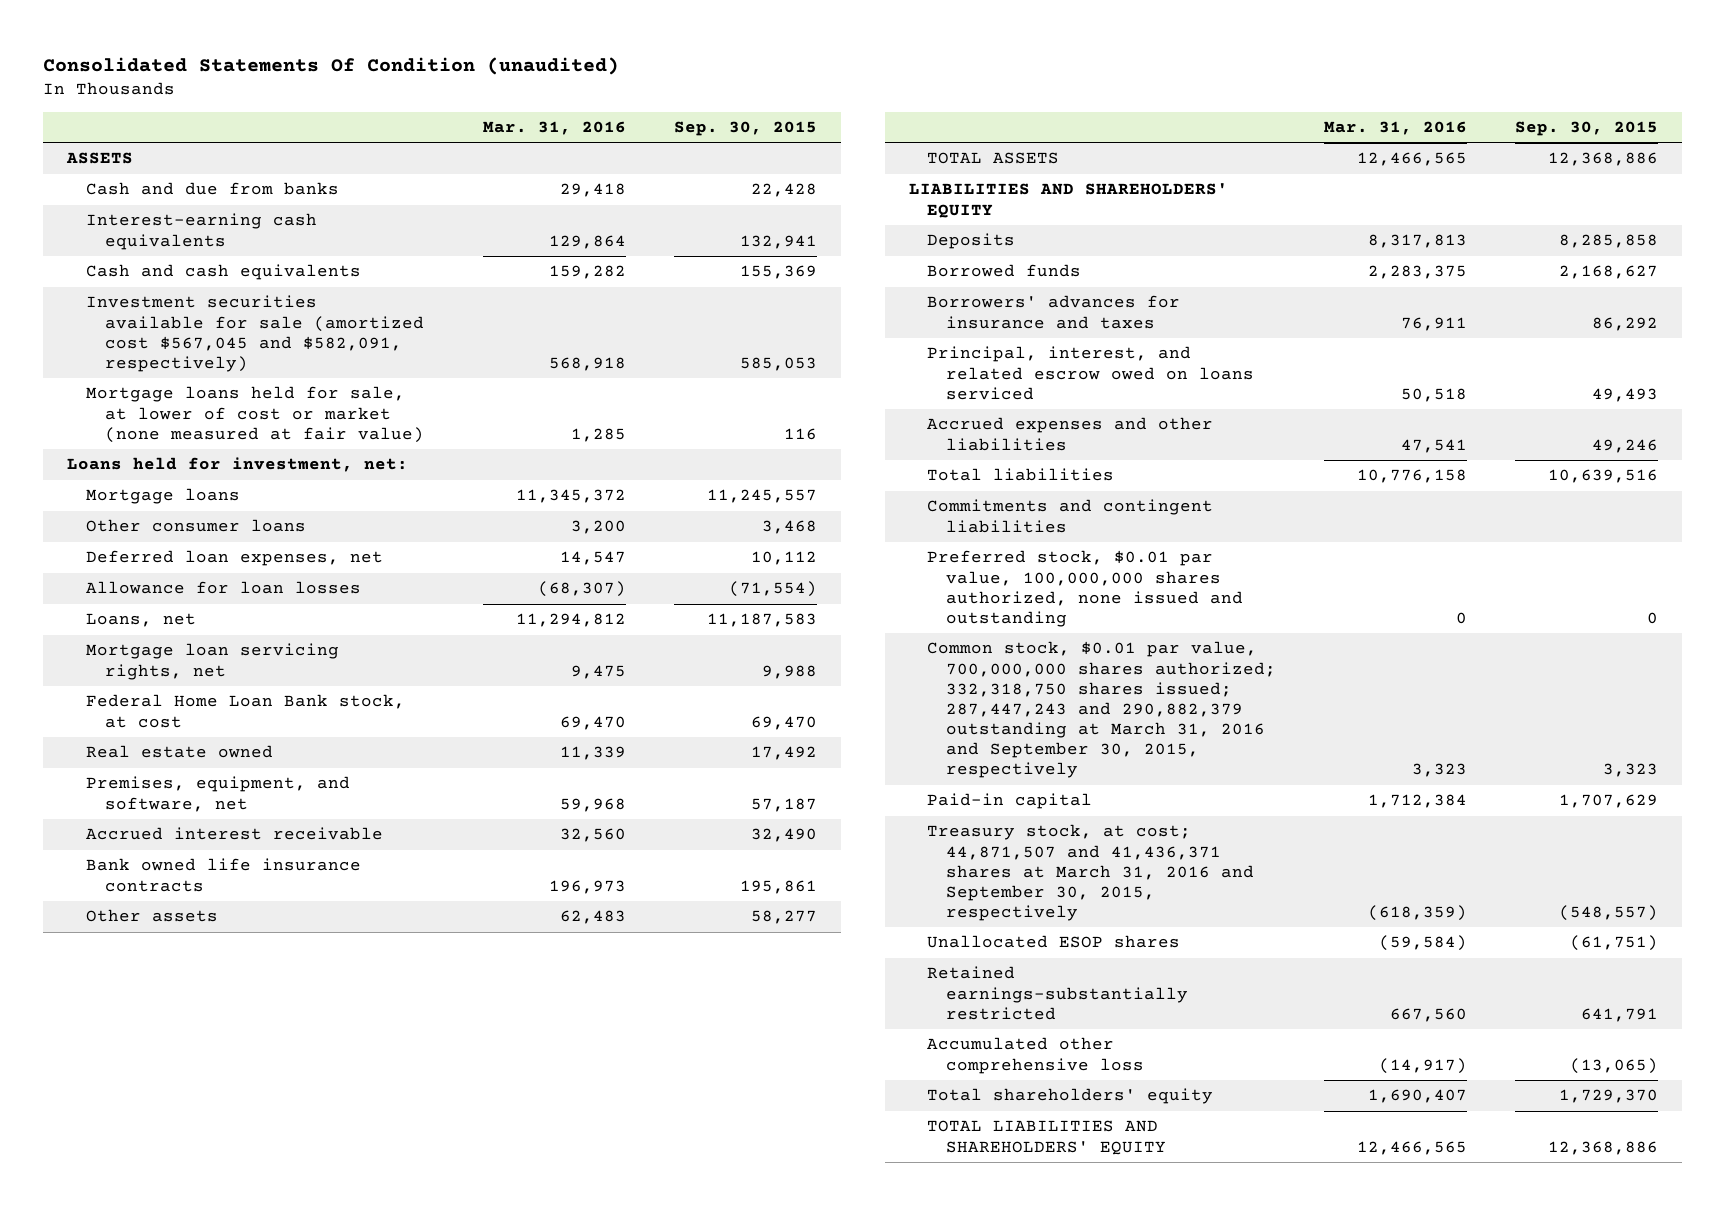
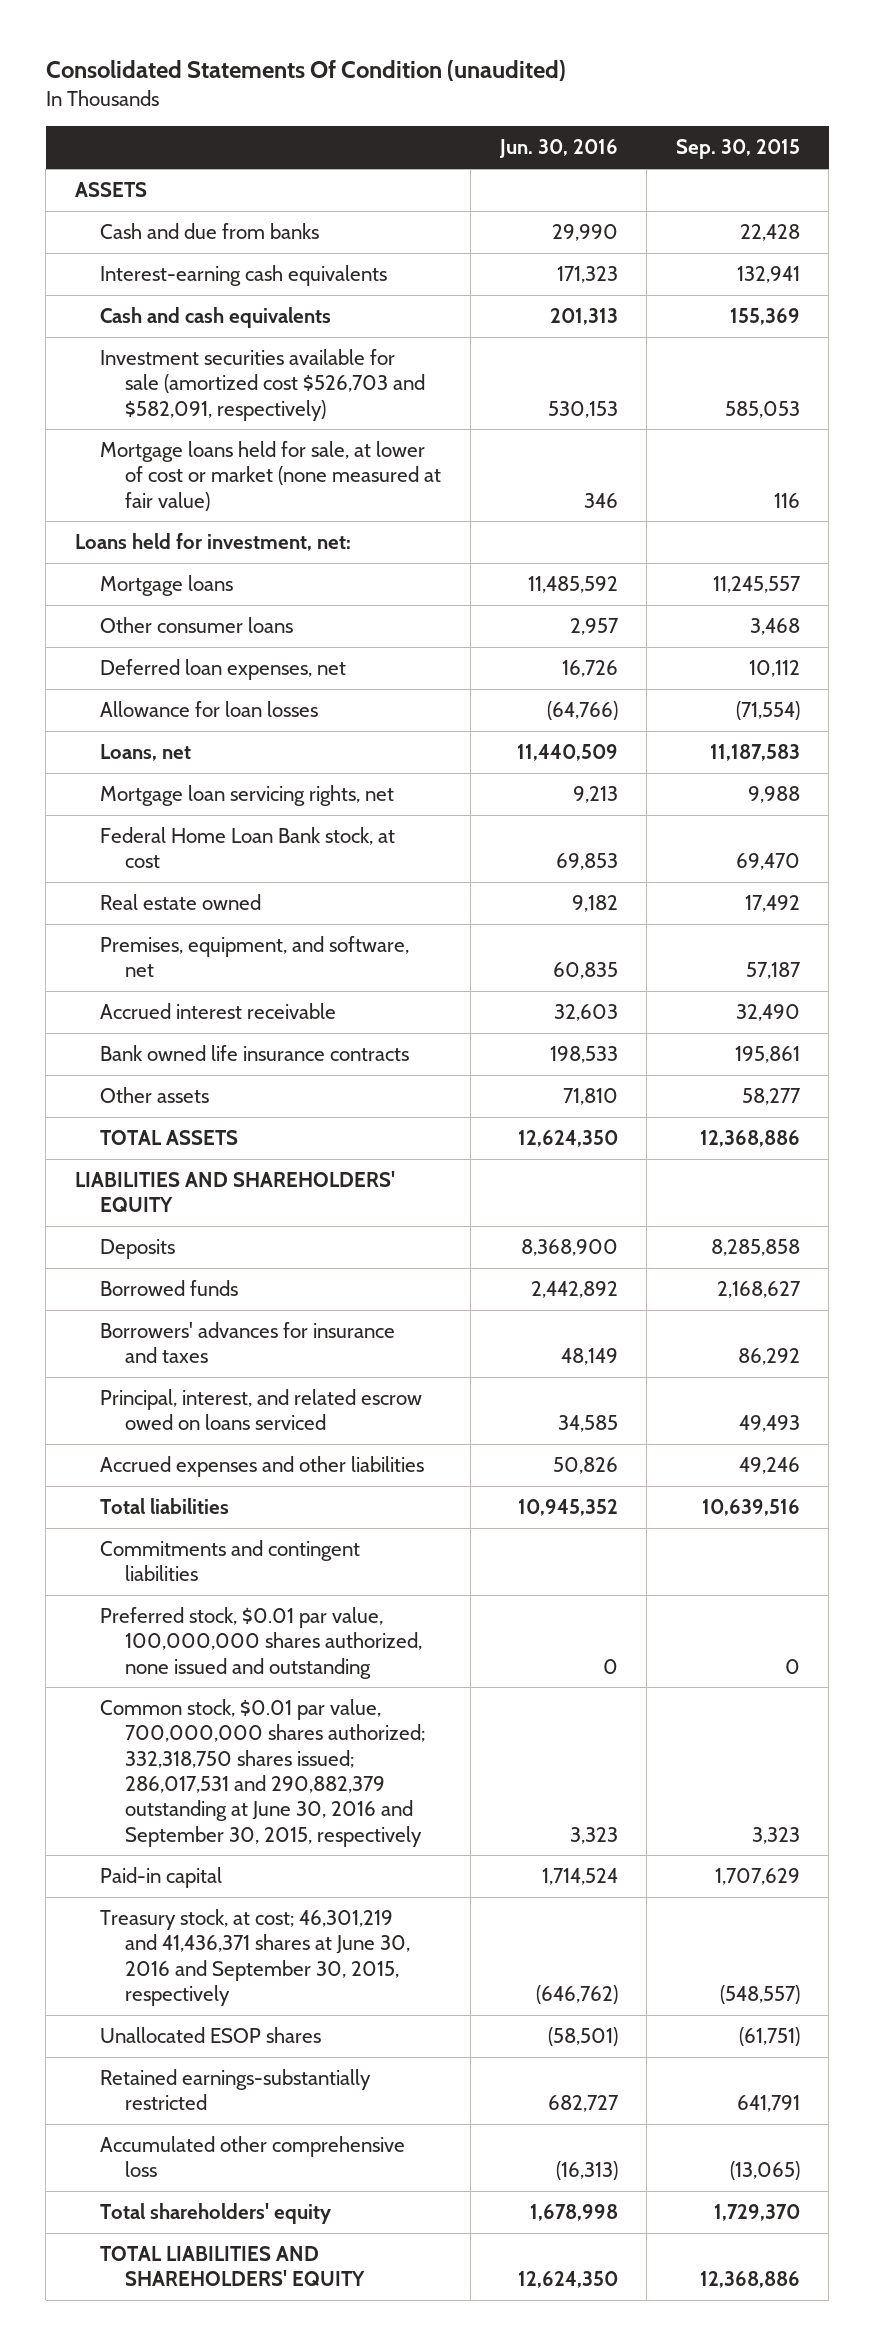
- | Mar. 31, 2016 | Sep. 30, 2015
+ | Jun. 30, 2016 | Sep. 30, 2015
- Investment securities available for sale (amortized cost $567,045 and $582,091, respectively) | 568,918 | 585,053
+ Investment securities available for sale (amortized cost $526,703 and $582,091, respectively) | 530,153 | 585,053
- Common stock, $0.01 par value, 700,000,000 shares authorized; 332,318,750 shares issued; 287,447,243 and 290,882,379 outstanding at March 31, 2016 and September 30, 2015, respectively | 3,323 | 3,323
+ Common stock, $0.01 par value, 700,000,000 shares authorized; 332,318,750 shares issued; 286,017,531 and 290,882,379 outstanding at June 30, 2016 and September 30, 2015, respectively | 3,323 | 3,323
- Treasury stock, at cost; 44,871,507 and 41,436,371 shares at March 31, 2016 and September 30, 2015, respectively | (618,359) | (548,557)
+ Treasury stock, at cost; 46,301,219 and 41,436,371 shares at June 30, 2016 and September 30, 2015, respectively | (646,762) | (548,557)

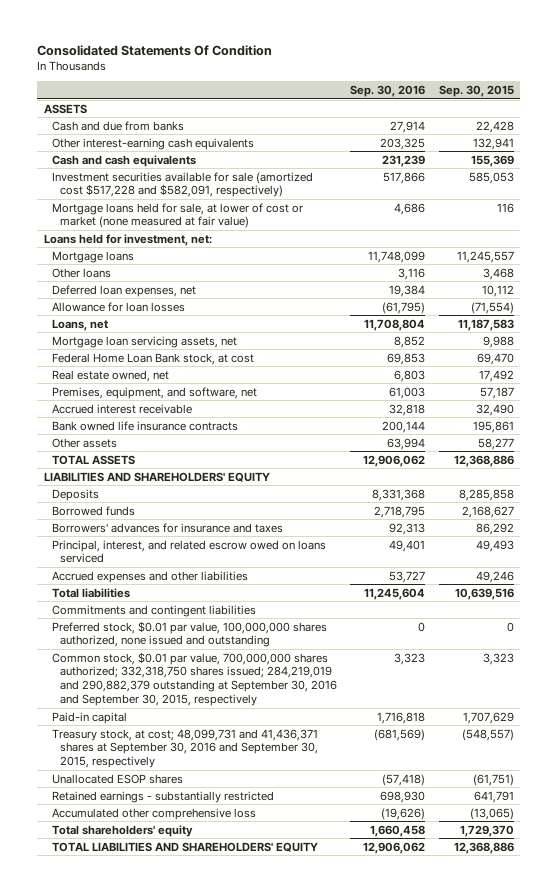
- Consolidated Statements Of Condition (unaudited)
+ Consolidated Statements Of Condition
- | Jun. 30, 2016 | Sep. 30, 2015
+ | Sep. 30, 2016 | Sep. 30, 2015
- Interest-earning cash equivalents | 171,323 | 132,941
+ Other interest-earning cash equivalents | 203,325 | 132,941
- Investment securities available for sale (amortized cost $526,703 and $582,091, respectively) | 530,153 | 585,053
+ Investment securities available for sale (amortized cost $517,228 and $582,091, respectively) | 517,866 | 585,053
- Other consumer loans | 2,957 | 3,468
+ Other loans | 3,116 | 3,468
- Mortgage loan servicing rights, net | 9,213 | 9,988
+ Mortgage loan servicing assets, net | 8,852 | 9,988
- Real estate owned | 9,182 | 17,492
+ Real estate owned, net | 6,803 | 17,492
- Common stock, $0.01 par value, 700,000,000 shares authorized; 332,318,750 shares issued; 286,017,531 and 290,882,379 outstanding at June 30, 2016 and September 30, 2015, respectively | 3,323 | 3,323
+ Common stock, $0.01 par value, 700,000,000 shares authorized; 332,318,750 shares issued; 284,219,019 and 290,882,379 outstanding at September 30, 2016 and September 30, 2015, respectively | 3,323 | 3,323
- Treasury stock, at cost; 46,301,219 and 41,436,371 shares at June 30, 2016 and September 30, 2015, respectively | (646,762) | (548,557)
+ Treasury stock, at cost; 48,099,731 and 41,436,371 shares at September 30, 2016 and September 30, 2015, respectively | (681,569) | (548,557)
- Retained earnings-substantially restricted | 682,727 | 641,791
+ Retained earnings - substantially restricted | 698,930 | 641,791

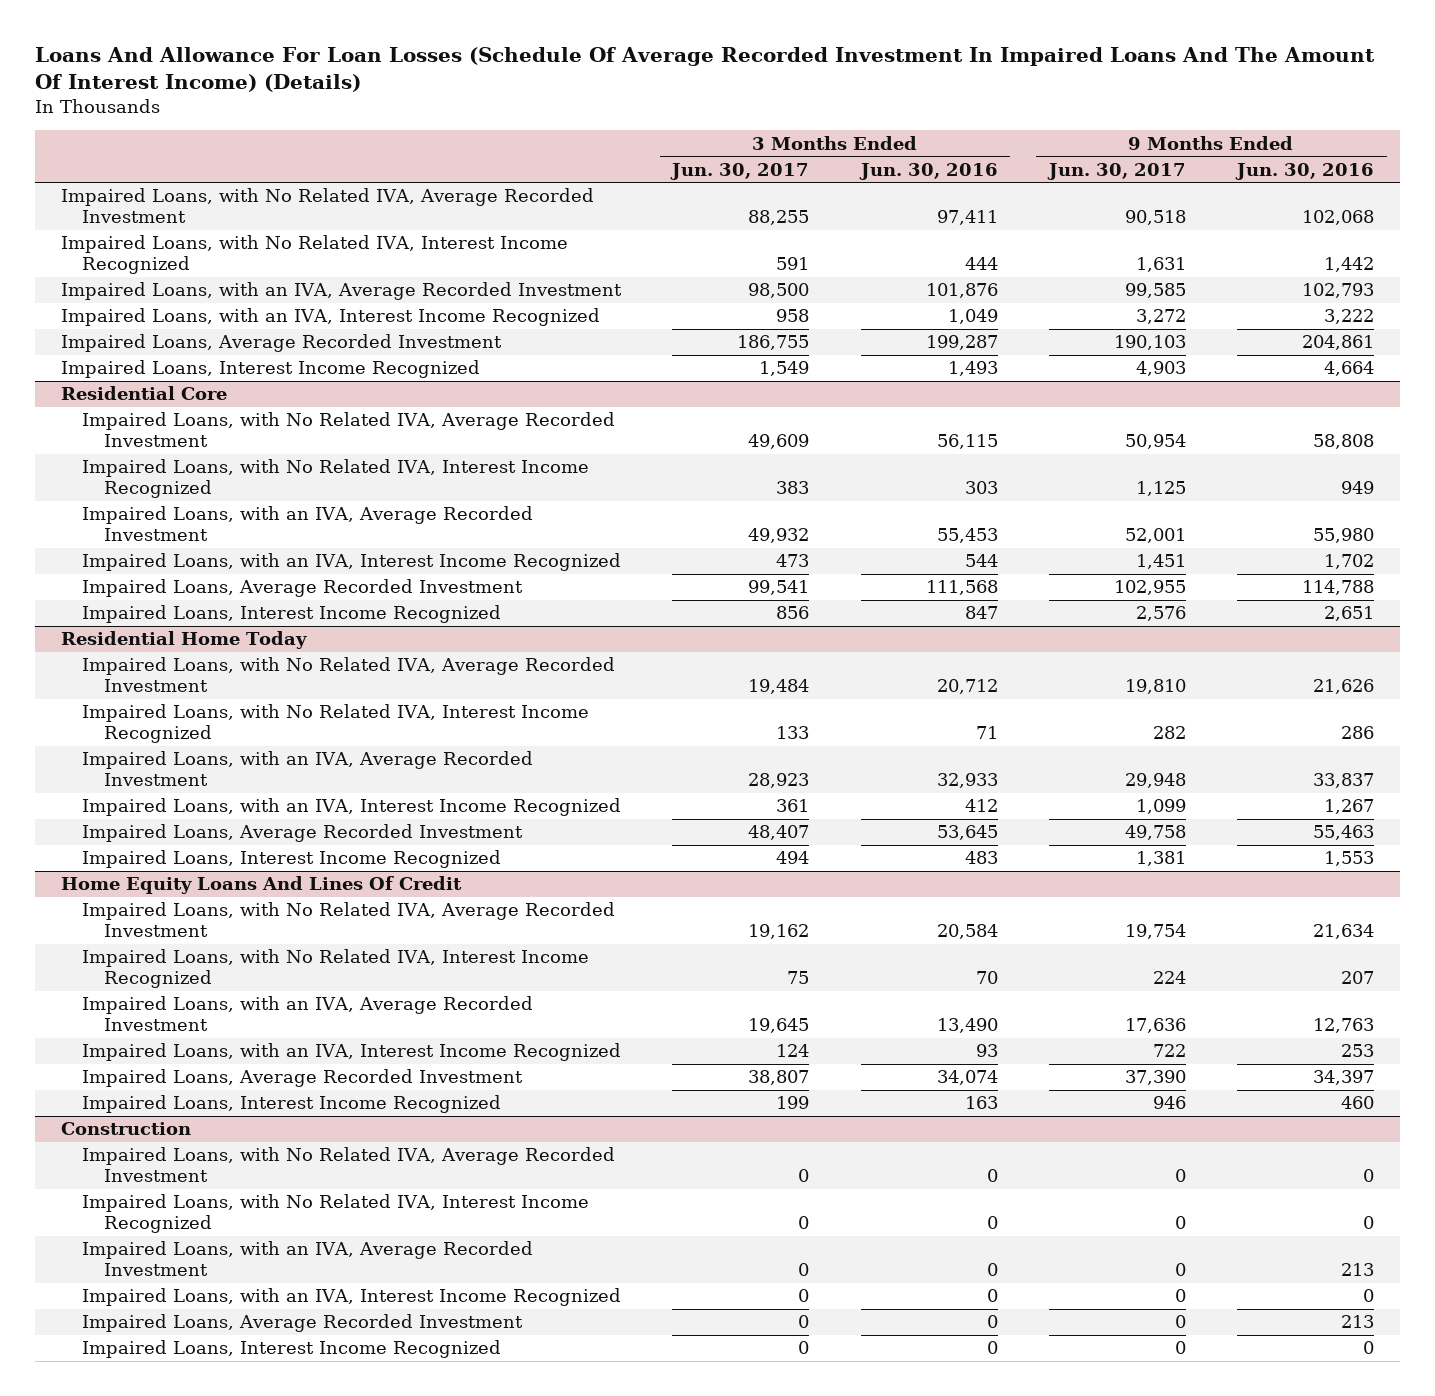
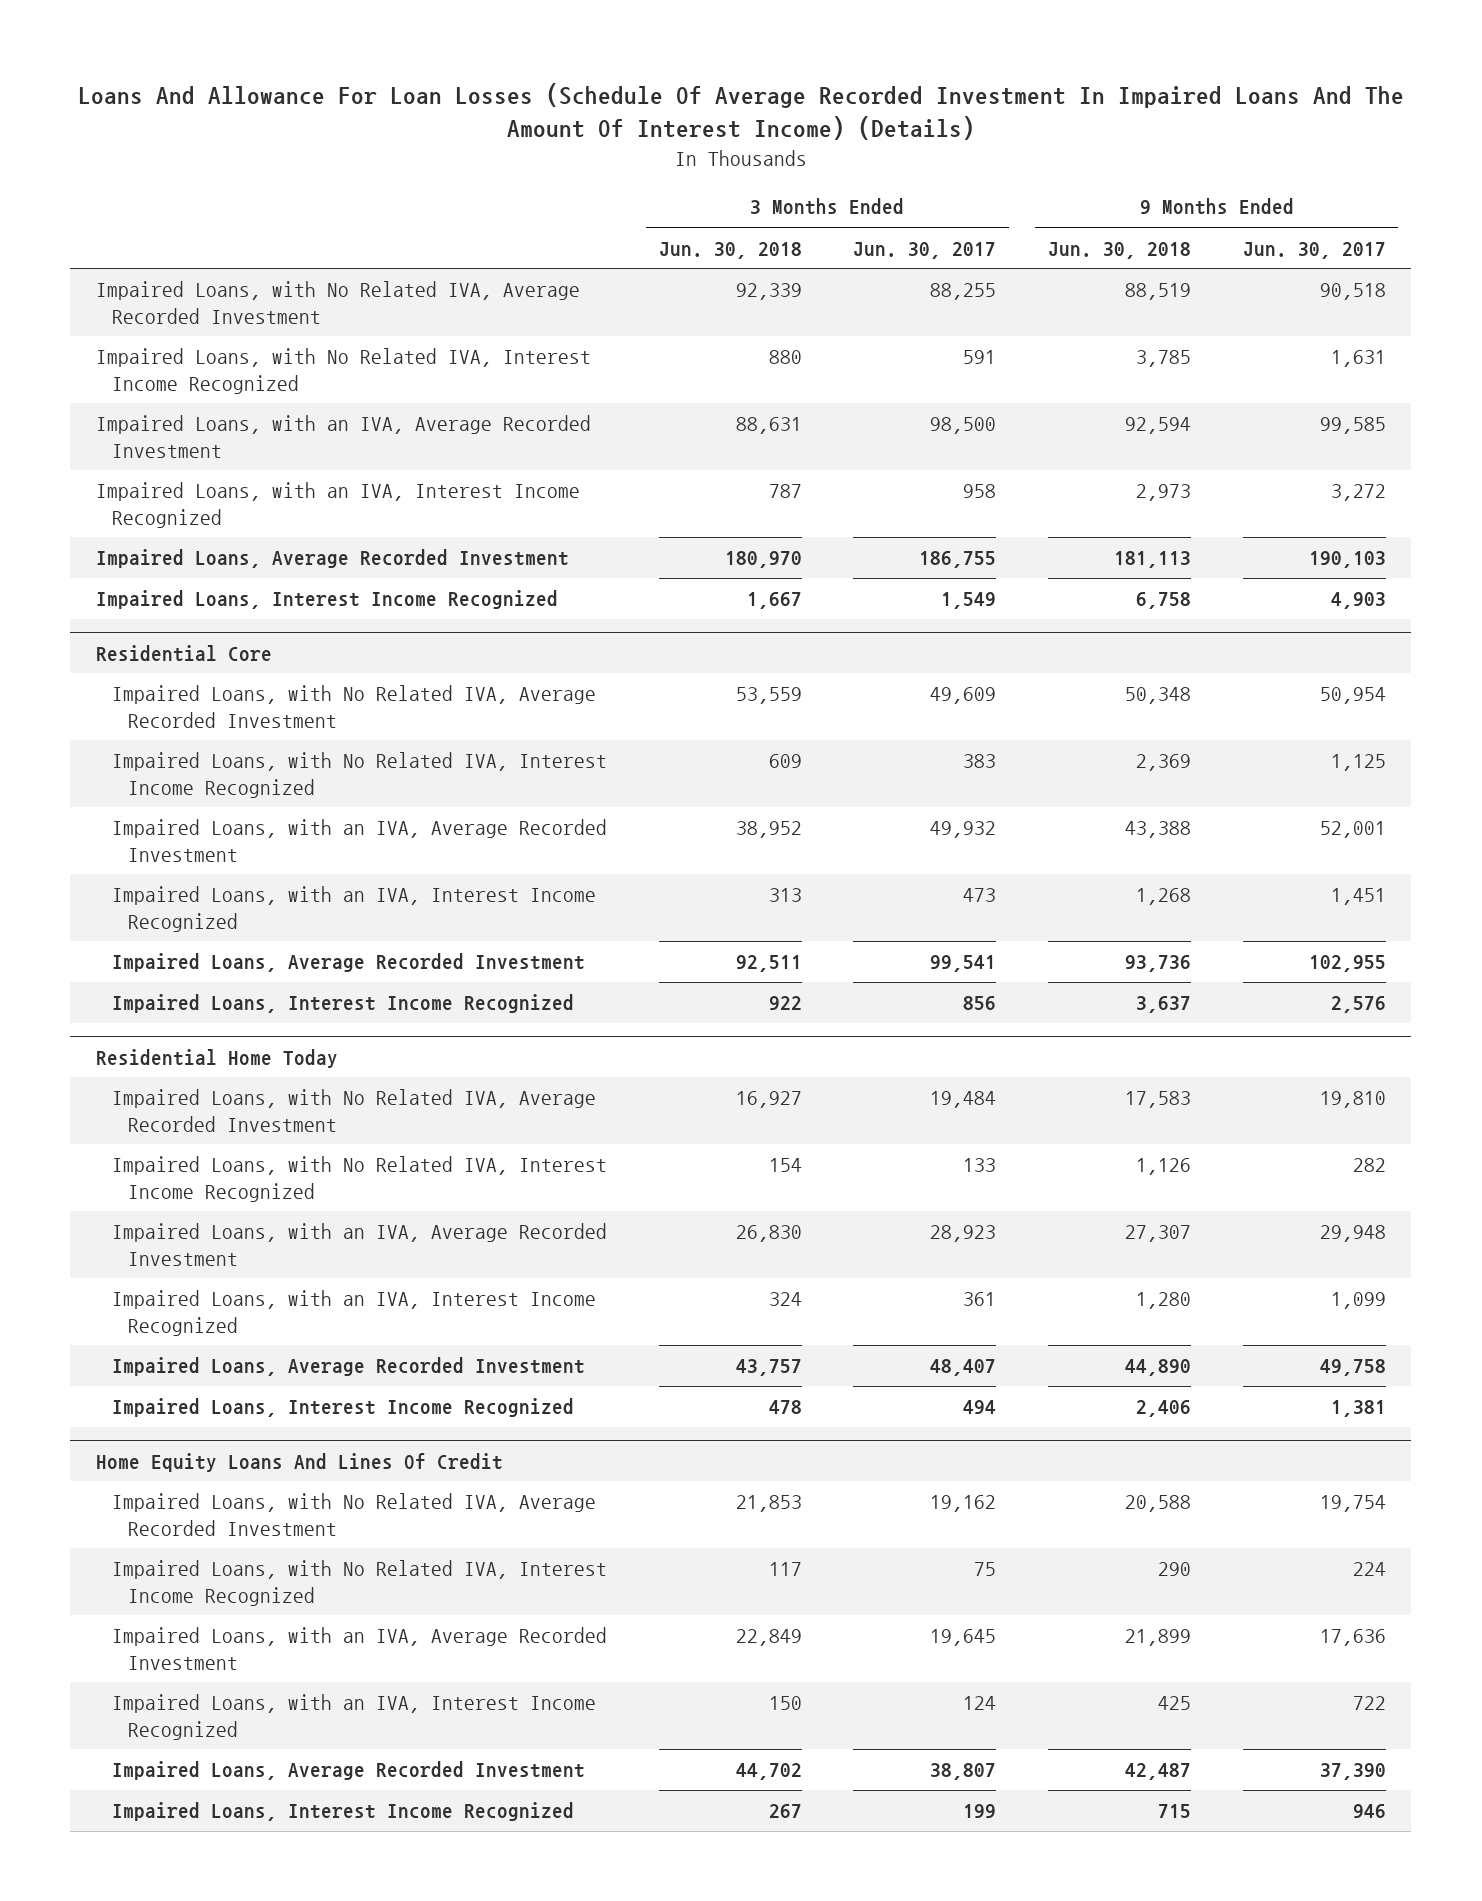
- | 3 Months Ended Jun. 30, 2017 | 3 Months Ended Jun. 30, 2016 | 9 Months Ended Jun. 30, 2017 | 9 Months Ended Jun. 30, 2016
+ | 3 Months Ended Jun. 30, 2018 | 3 Months Ended Jun. 30, 2017 | 9 Months Ended Jun. 30, 2018 | 9 Months Ended Jun. 30, 2017
- Construction
- Impaired Loans, with No Related IVA, Average Recorded Investment | 0 | 0 | 0 | 0
- Impaired Loans, with No Related IVA, Interest Income Recognized | 0 | 0 | 0 | 0
- Impaired Loans, with an IVA, Average Recorded Investment | 0 | 0 | 0 | 213
- Impaired Loans, with an IVA, Interest Income Recognized | 0 | 0 | 0 | 0
- Impaired Loans, Average Recorded Investment | 0 | 0 | 0 | 213
- Impaired Loans, Interest Income Recognized | 0 | 0 | 0 | 0

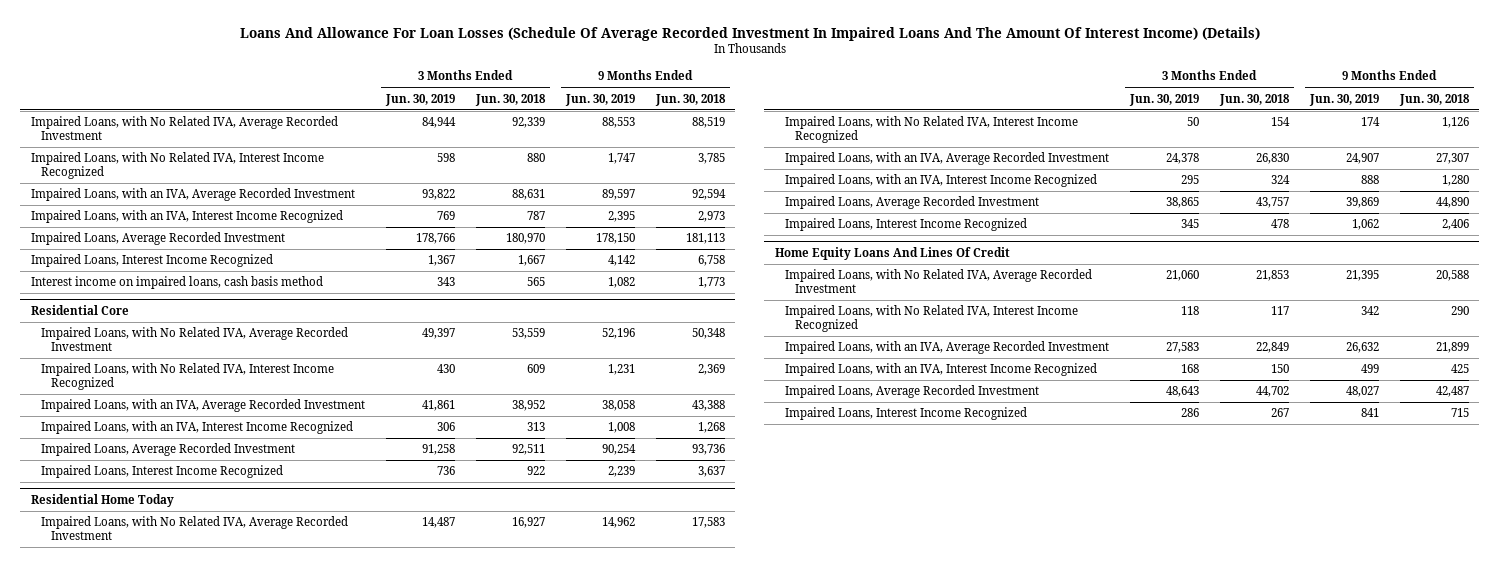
- | 3 Months Ended Jun. 30, 2018 | 3 Months Ended Jun. 30, 2017 | 9 Months Ended Jun. 30, 2018 | 9 Months Ended Jun. 30, 2017
+ | 3 Months Ended Jun. 30, 2019 | 3 Months Ended Jun. 30, 2018 | 9 Months Ended Jun. 30, 2019 | 9 Months Ended Jun. 30, 2018
+ Interest income on impaired loans, cash basis method | 343 | 565 | 1,082 | 1,773

